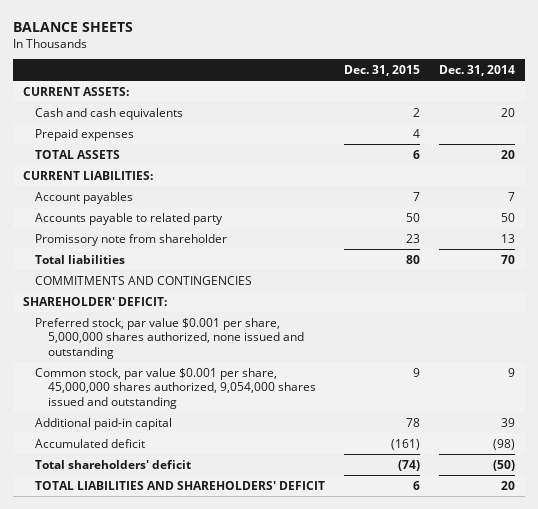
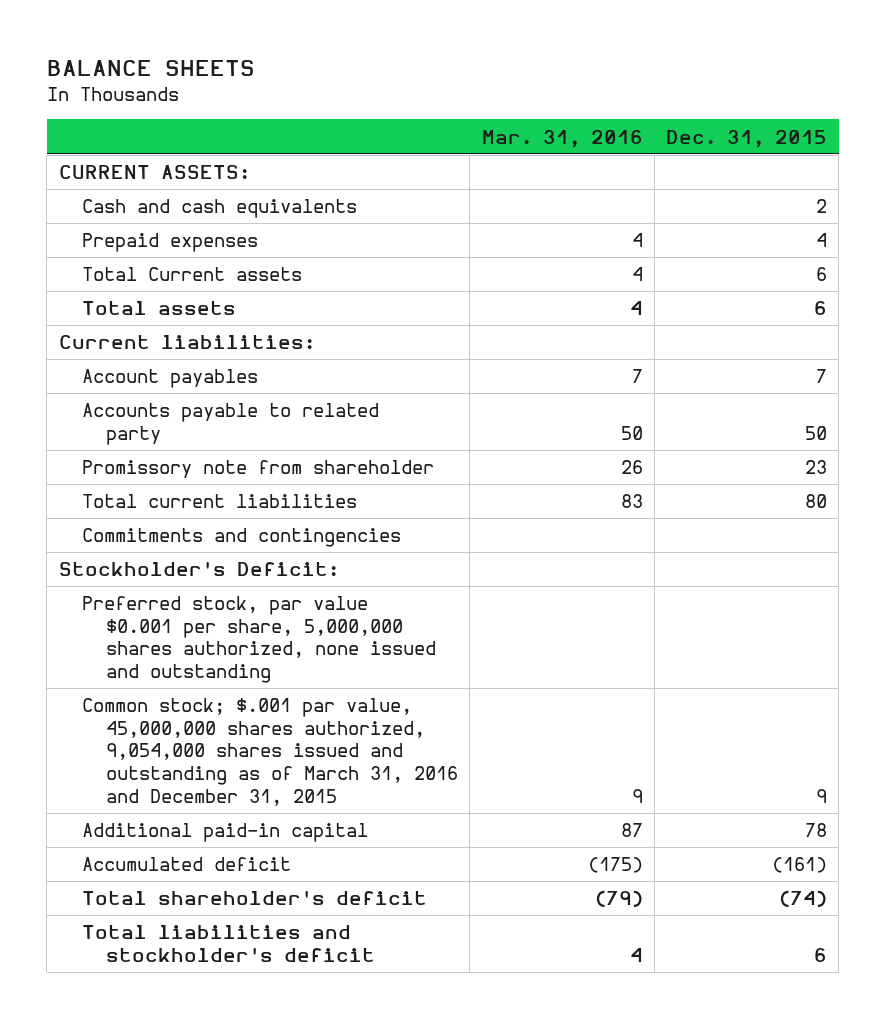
- | Dec. 31, 2015 | Dec. 31, 2014
+ | Mar. 31, 2016 | Dec. 31, 2015
- TOTAL ASSETS | 6 | 20
- CURRENT LIABILITIES:
+ Total Current assets | 4 | 6
+ Total assets | 4 | 6
+ Current liabilities:
- Total liabilities | 80 | 70
- COMMITMENTS AND CONTINGENCIES
- SHAREHOLDER' DEFICIT:
+ Total current liabilities | 83 | 80
+ Commitments and contingencies
+ Stockholder's Deficit:
- Common stock, par value $0.001 per share, 45,000,000 shares authorized, 9,054,000 shares issued and outstanding | 9 | 9
+ Common stock; $.001 par value, 45,000,000 shares authorized, 9,054,000 shares issued and outstanding as of March 31, 2016 and December 31, 2015 | 9 | 9
- Total shareholders' deficit | (74) | (50)
- TOTAL LIABILITIES AND SHAREHOLDERS' DEFICIT | 6 | 20
+ Total shareholder's deficit | (79) | (74)
+ Total liabilities and stockholder's deficit | 4 | 6

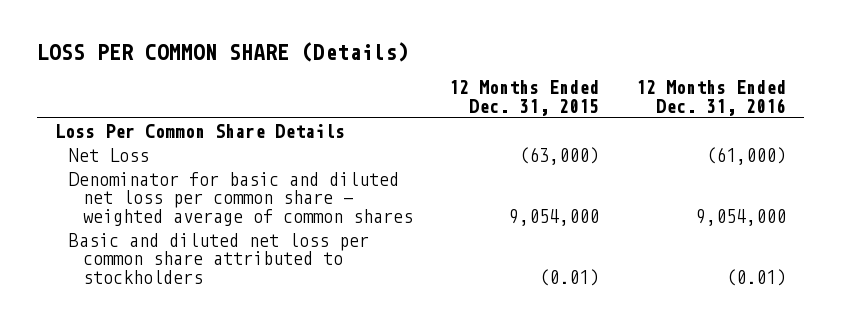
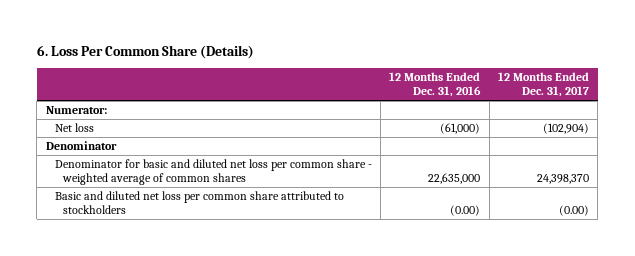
- LOSS PER COMMON SHARE (Details)
+ 6. Loss Per Common Share (Details)
- | 12 Months Ended Dec. 31, 2015 | 12 Months Ended Dec. 31, 2016
+ | 12 Months Ended Dec. 31, 2016 | 12 Months Ended Dec. 31, 2017
- Loss Per Common Share Details
- Net Loss | (63,000) | (61,000)
- Denominator for basic and diluted net loss per common share - weighted average of common shares | 9,054,000 | 9,054,000
- Basic and diluted net loss per common share attributed to stockholders | (0.01) | (0.01)
+ Numerator:
+ Net loss | (61,000) | (102,904)
+ Denominator
+ Denominator for basic and diluted net loss per common share - weighted average of common shares | 22,635,000 | 24,398,370
+ Basic and diluted net loss per common share attributed to stockholders | (0.00) | (0.00)

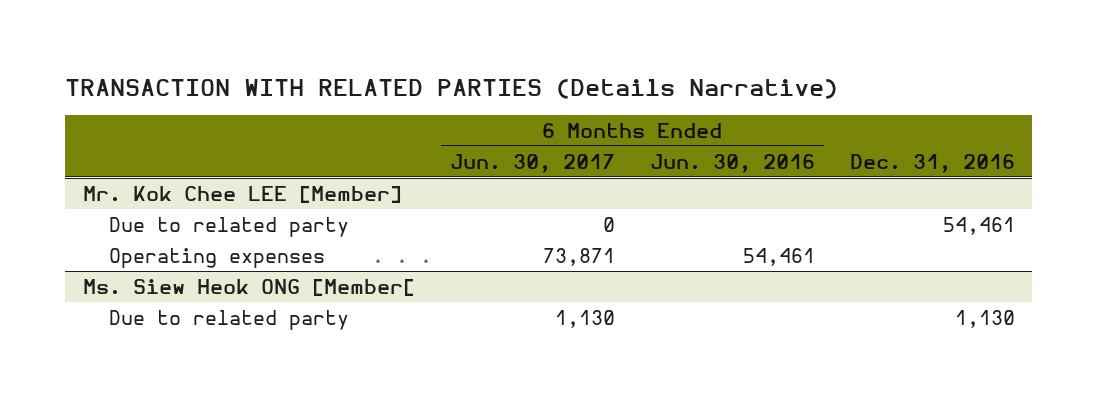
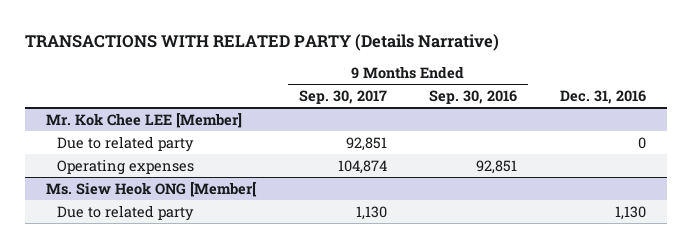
- TRANSACTION WITH RELATED PARTIES (Details Narrative)
+ TRANSACTIONS WITH RELATED PARTY (Details Narrative)
- | 6 Months Ended Jun. 30, 2017 | 6 Months Ended Jun. 30, 2016 | Dec. 31, 2016
+ | 9 Months Ended Sep. 30, 2017 | 9 Months Ended Sep. 30, 2016 | Dec. 31, 2016
@ Mr. Kok Chee LEE [Member]
- Due to related party | 0 | | 54,461
+ Due to related party | 92,851 | | 0

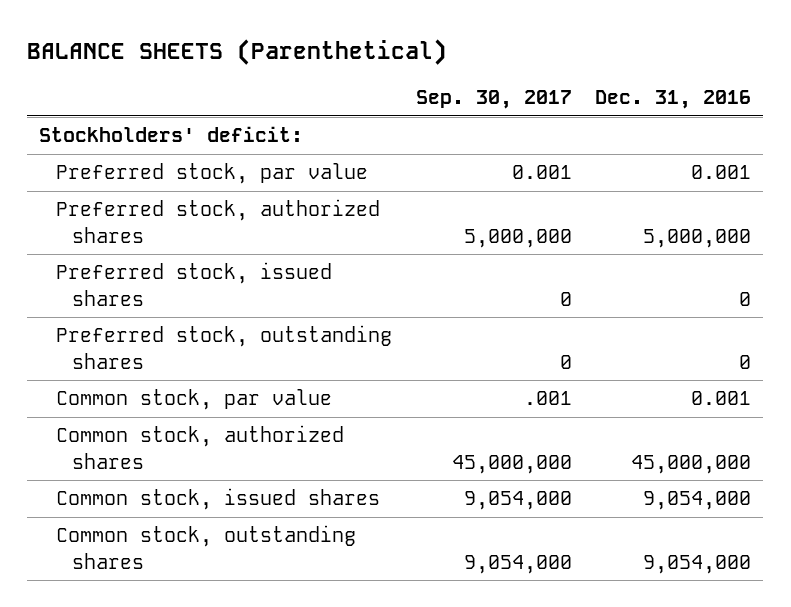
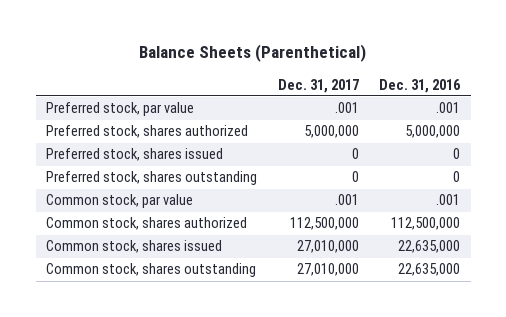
- BALANCE SHEETS (Parenthetical)
+ Balance Sheets (Parenthetical)
- | Sep. 30, 2017 | Dec. 31, 2016
+ | Dec. 31, 2017 | Dec. 31, 2016
- Stockholders' deficit:
- Preferred stock, par value | 0.001 | 0.001
- Preferred stock, authorized shares | 5,000,000 | 5,000,000
- Preferred stock, issued shares | 0 | 0
- Preferred stock, outstanding shares | 0 | 0
- Common stock, par value | .001 | 0.001
- Common stock, authorized shares | 45,000,000 | 45,000,000
- Common stock, issued shares | 9,054,000 | 9,054,000
- Common stock, outstanding shares | 9,054,000 | 9,054,000
+ Preferred stock, par value | .001 | .001
+ Preferred stock, shares authorized | 5,000,000 | 5,000,000
+ Preferred stock, shares issued | 0 | 0
+ Preferred stock, shares outstanding | 0 | 0
+ Common stock, par value | .001 | .001
+ Common stock, shares authorized | 112,500,000 | 112,500,000
+ Common stock, shares issued | 27,010,000 | 22,635,000
+ Common stock, shares outstanding | 27,010,000 | 22,635,000

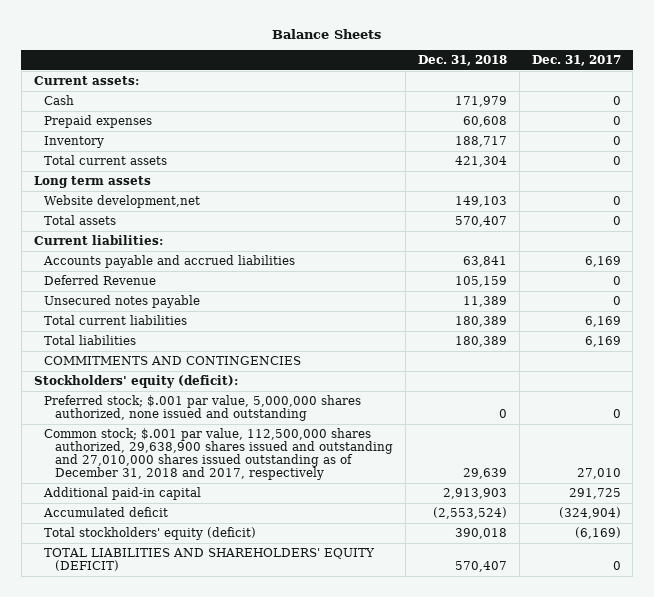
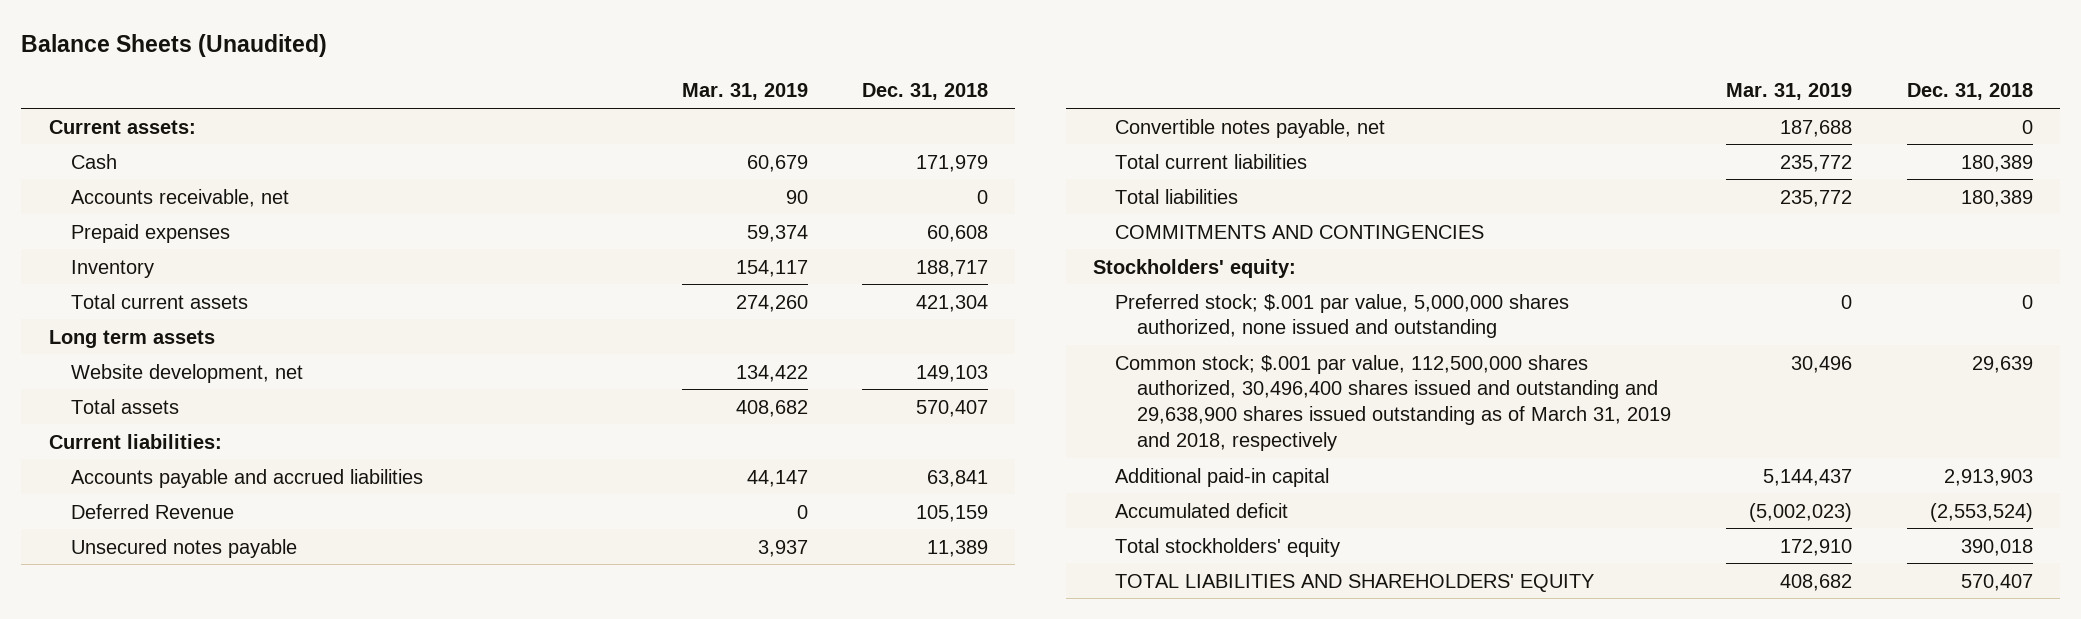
- Balance Sheets
+ Balance Sheets (Unaudited)
- | Dec. 31, 2018 | Dec. 31, 2017
+ | Mar. 31, 2019 | Dec. 31, 2018
+ Accounts receivable, net | 90 | 0
- Website development,net | 149,103 | 0
+ Website development, net | 134,422 | 149,103
+ Convertible notes payable, net | 187,688 | 0
- Stockholders' equity (deficit):
+ Stockholders' equity:
- Common stock; $.001 par value, 112,500,000 shares authorized, 29,638,900 shares issued and outstanding and 27,010,000 shares issued outstanding as of December 31, 2018 and 2017, respectively | 29,639 | 27,010
+ Common stock; $.001 par value, 112,500,000 shares authorized, 30,496,400 shares issued and outstanding and 29,638,900 shares issued outstanding as of March 31, 2019 and 2018, respectively | 30,496 | 29,639
- Total stockholders' equity (deficit) | 390,018 | (6,169)
- TOTAL LIABILITIES AND SHAREHOLDERS' EQUITY (DEFICIT) | 570,407 | 0
+ Total stockholders' equity | 172,910 | 390,018
+ TOTAL LIABILITIES AND SHAREHOLDERS' EQUITY | 408,682 | 570,407

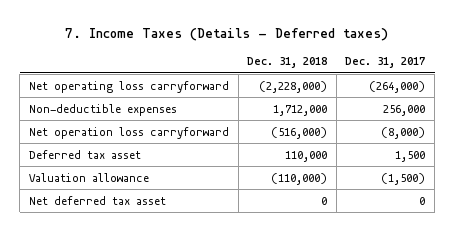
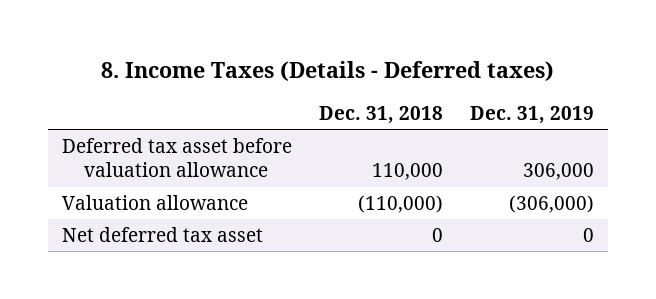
- 7. Income Taxes (Details - Deferred taxes)
+ 8. Income Taxes (Details - Deferred taxes)
- | Dec. 31, 2018 | Dec. 31, 2017
+ | Dec. 31, 2018 | Dec. 31, 2019
- Net operating loss carryforward | (2,228,000) | (264,000)
- Non-deductible expenses | 1,712,000 | 256,000
- Net operation loss carryforward | (516,000) | (8,000)
- Deferred tax asset | 110,000 | 1,500
+ Deferred tax asset before valuation allowance | 110,000 | 306,000

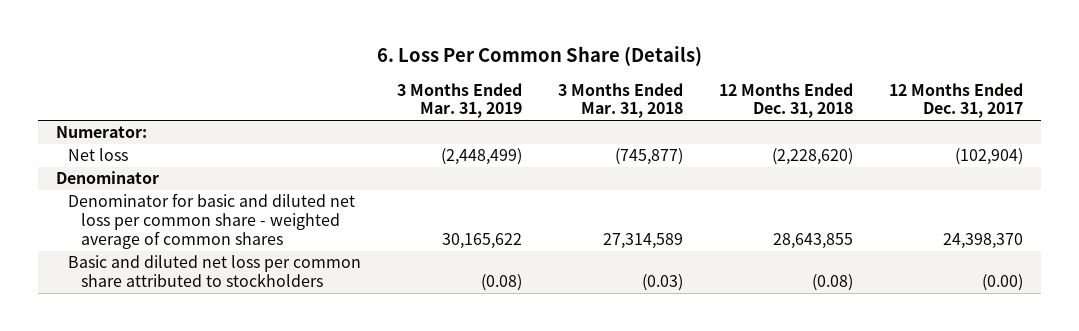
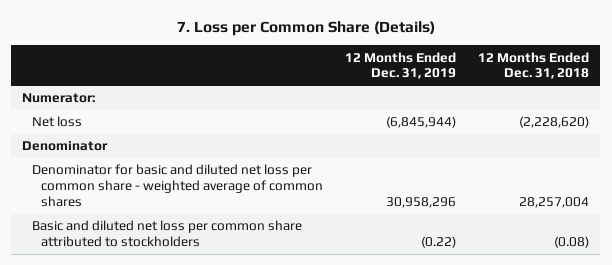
- 6. Loss Per Common Share (Details)
+ 7. Loss per Common Share (Details)
- | 3 Months Ended Mar. 31, 2019 | 3 Months Ended Mar. 31, 2018 | 12 Months Ended Dec. 31, 2018 | 12 Months Ended Dec. 31, 2017
+ | 12 Months Ended Dec. 31, 2019 | 12 Months Ended Dec. 31, 2018
- Denominator for basic and diluted net loss per common share - weighted average of common shares | 30,165,622 | 27,314,589 | 28,643,855 | 24,398,370
+ Denominator for basic and diluted net loss per common share - weighted average of common shares | 30,958,296 | 28,257,004

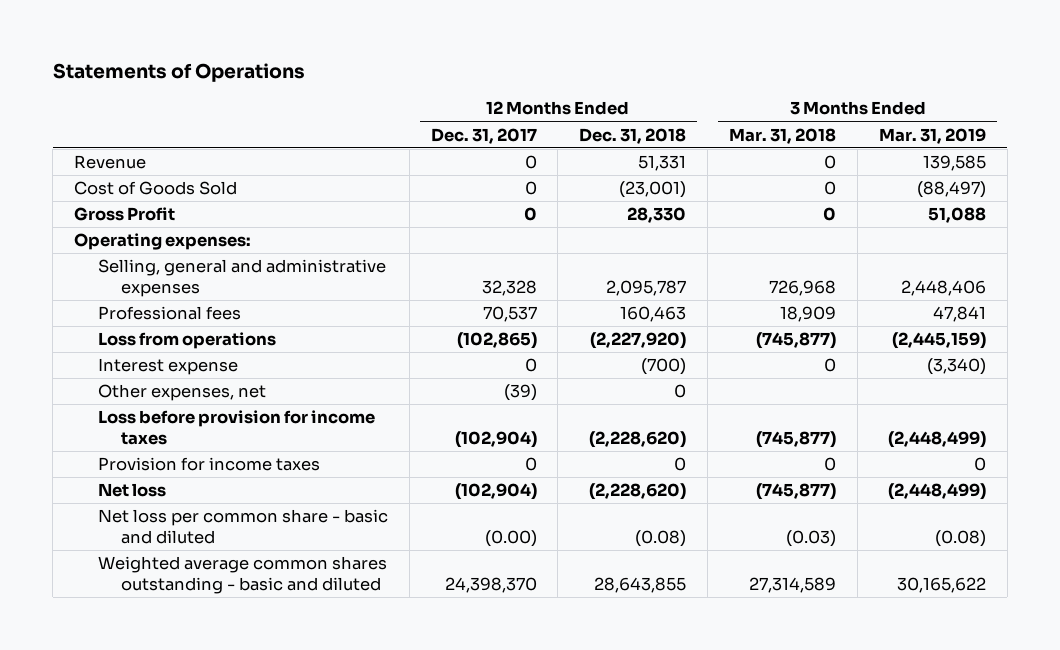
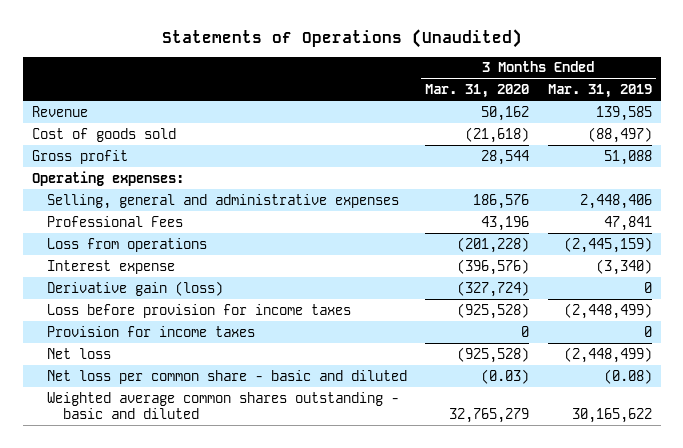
- Statements of Operations
+ Statements of Operations (Unaudited)
- | 12 Months Ended Dec. 31, 2017 | 12 Months Ended Dec. 31, 2018 | 3 Months Ended Mar. 31, 2018 | 3 Months Ended Mar. 31, 2019
+ | 3 Months Ended Mar. 31, 2020 | 3 Months Ended Mar. 31, 2019
- Cost of Goods Sold | 0 | (23,001) | 0 | (88,497)
- Gross Profit | 0 | 28,330 | 0 | 51,088
+ Cost of goods sold | (21,618) | (88,497)
+ Gross profit | 28,544 | 51,088
- Professional fees | 70,537 | 160,463 | 18,909 | 47,841
+ Professional Fees | 43,196 | 47,841
- Other expenses, net | (39) | 0 | |
+ Derivative gain (loss) | (327,724) | 0

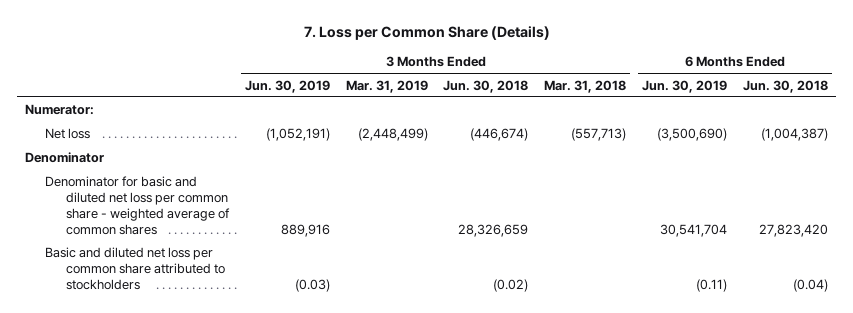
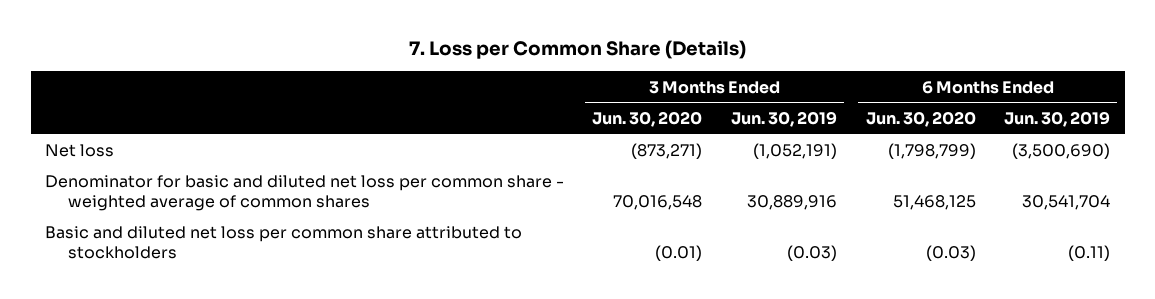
- | 3 Months Ended Jun. 30, 2019 | 3 Months Ended Mar. 31, 2019 | 3 Months Ended Jun. 30, 2018 | 3 Months Ended Mar. 31, 2018 | 6 Months Ended Jun. 30, 2019 | 6 Months Ended Jun. 30, 2018
+ | 3 Months Ended Jun. 30, 2020 | 3 Months Ended Jun. 30, 2019 | 6 Months Ended Jun. 30, 2020 | 6 Months Ended Jun. 30, 2019
- Numerator:
- Denominator
- Denominator for basic and diluted net loss per common share - weighted average of common shares | 889,916 | | 28,326,659 | | 30,541,704 | 27,823,420
+ Denominator for basic and diluted net loss per common share - weighted average of common shares | 70,016,548 | 30,889,916 | 51,468,125 | 30,541,704

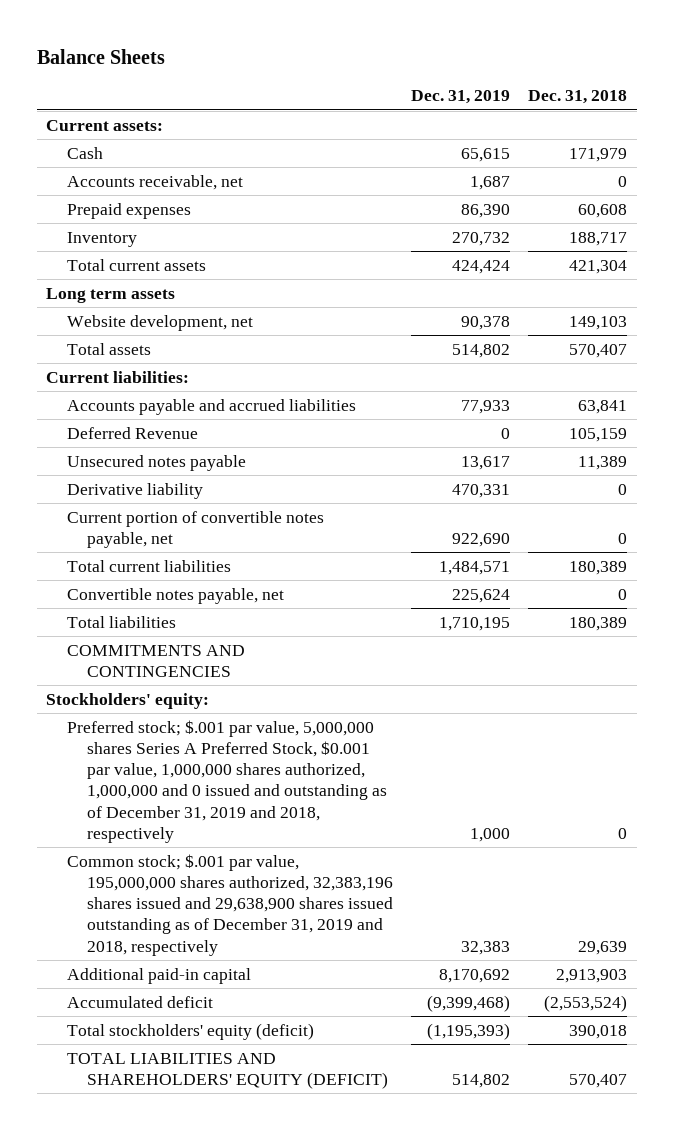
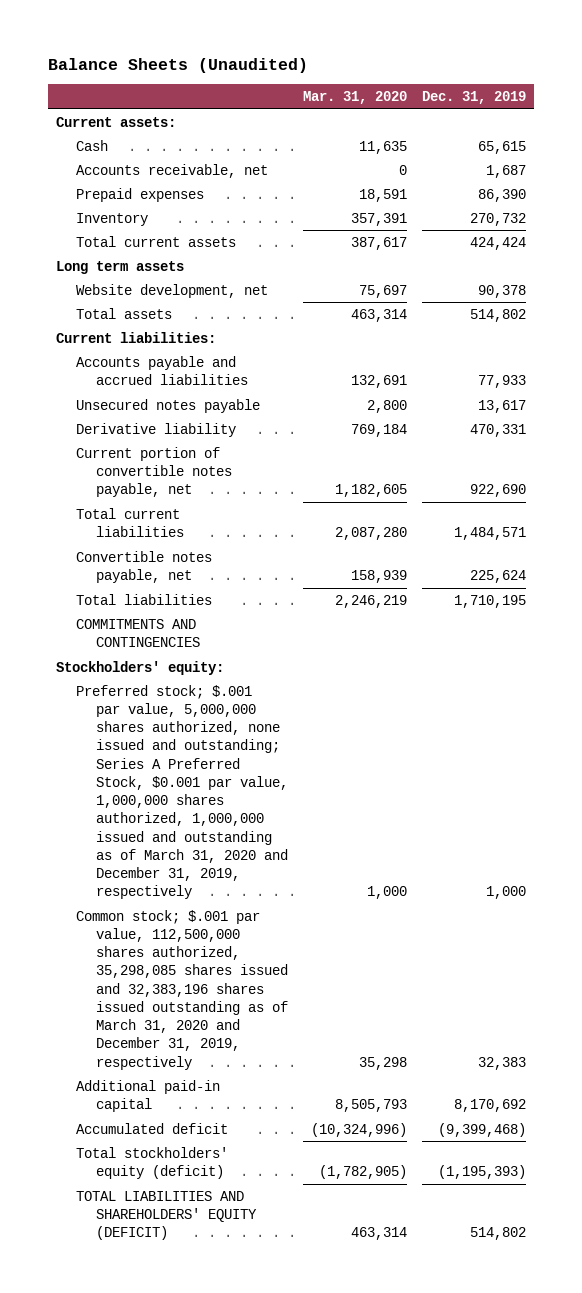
- Balance Sheets
+ Balance Sheets (Unaudited)
- | Dec. 31, 2019 | Dec. 31, 2018
+ | Mar. 31, 2020 | Dec. 31, 2019
- Deferred Revenue | 0 | 105,159
- Preferred stock; $.001 par value, 5,000,000 shares Series A Preferred Stock, $0.001 par value, 1,000,000 shares authorized, 1,000,000 and 0 issued and outstanding as of December 31, 2019 and 2018, respectively | 1,000 | 0
- Common stock; $.001 par value, 195,000,000 shares authorized, 32,383,196 shares issued and 29,638,900 shares issued outstanding as of December 31, 2019 and 2018, respectively | 32,383 | 29,639
+ Preferred stock; $.001 par value, 5,000,000 shares authorized, none issued and outstanding; Series A Preferred Stock, $0.001 par value, 1,000,000 shares authorized, 1,000,000 issued and outstanding as of March 31, 2020 and December 31, 2019, respectively | 1,000 | 1,000
+ Common stock; $.001 par value, 112,500,000 shares authorized, 35,298,085 shares issued and 32,383,196 shares issued outstanding as of March 31, 2020 and December 31, 2019, respectively | 35,298 | 32,383

